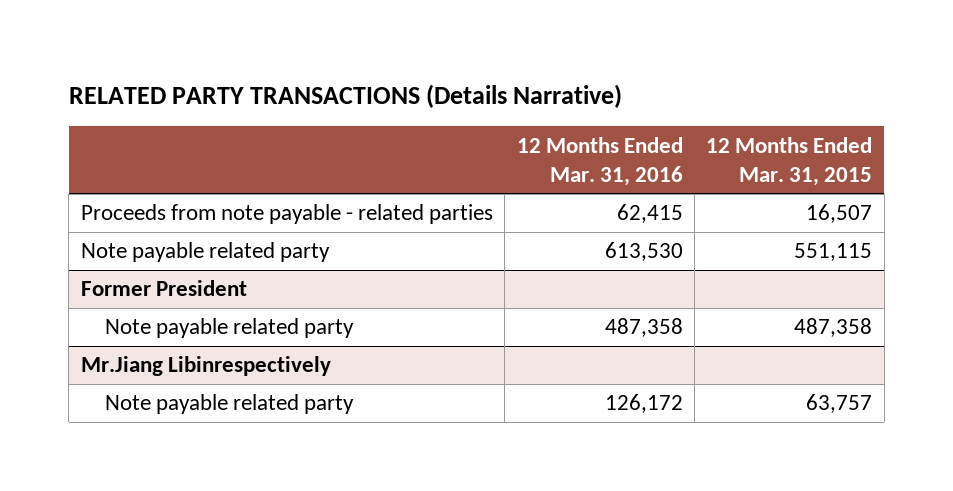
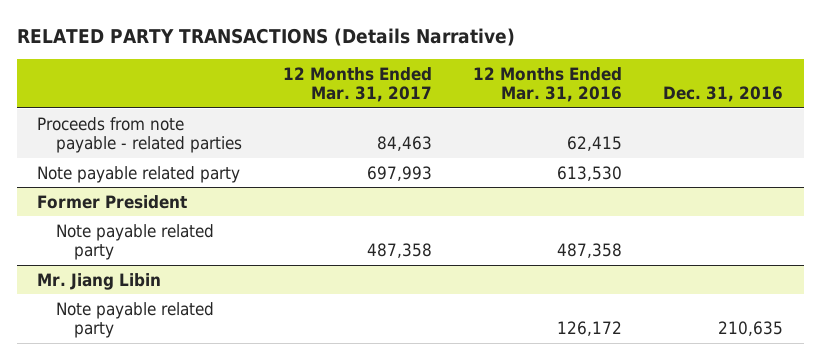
- | 12 Months Ended Mar. 31, 2016 | 12 Months Ended Mar. 31, 2015
+ | 12 Months Ended Mar. 31, 2017 | 12 Months Ended Mar. 31, 2016 | Dec. 31, 2016
- Mr.Jiang Libinrespectively
+ Mr. Jiang Libin

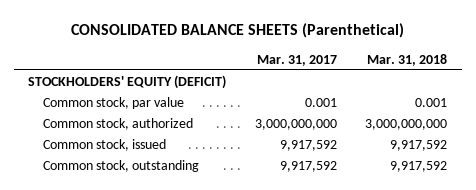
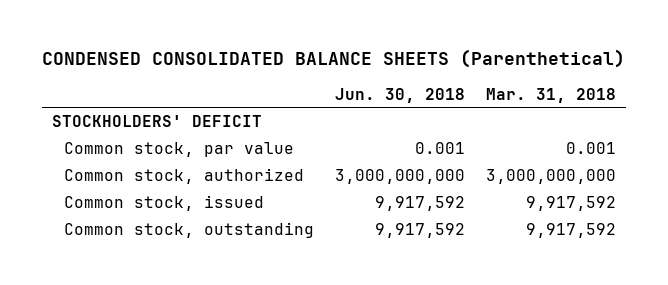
- CONSOLIDATED BALANCE SHEETS (Parenthetical)
+ CONDENSED CONSOLIDATED BALANCE SHEETS (Parenthetical)
- | Mar. 31, 2017 | Mar. 31, 2018
+ | Jun. 30, 2018 | Mar. 31, 2018
- STOCKHOLDERS' EQUITY (DEFICIT)
+ STOCKHOLDERS' DEFICIT

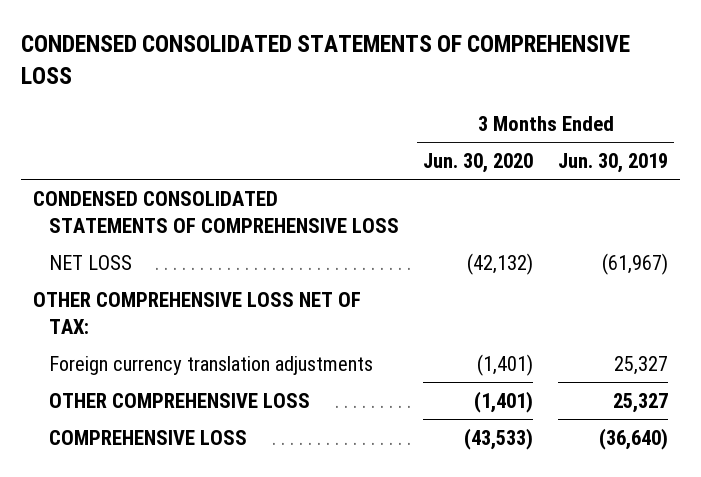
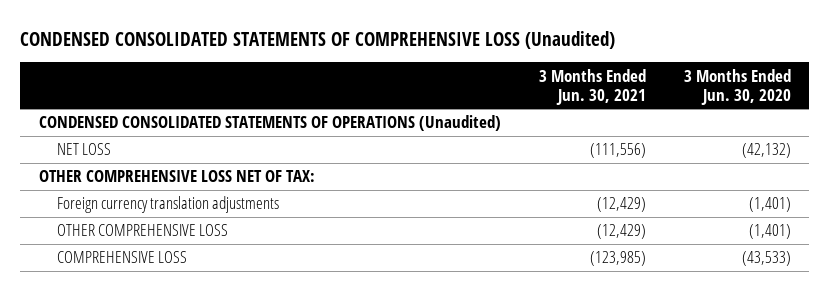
- CONDENSED CONSOLIDATED STATEMENTS OF COMPREHENSIVE LOSS
+ CONDENSED CONSOLIDATED STATEMENTS OF COMPREHENSIVE LOSS (Unaudited)
- | 3 Months Ended Jun. 30, 2020 | 3 Months Ended Jun. 30, 2019
+ | 3 Months Ended Jun. 30, 2021 | 3 Months Ended Jun. 30, 2020
- CONDENSED CONSOLIDATED STATEMENTS OF COMPREHENSIVE LOSS
+ CONDENSED CONSOLIDATED STATEMENTS OF OPERATIONS (Unaudited)

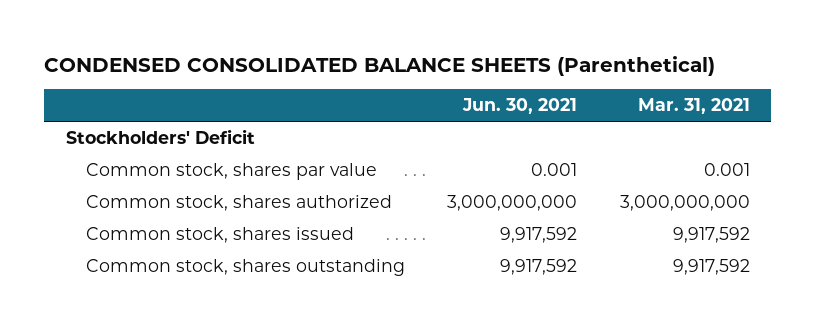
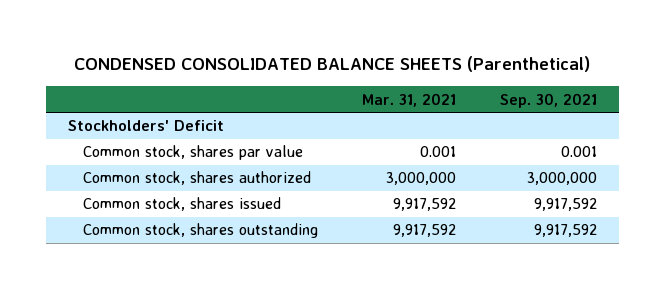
- | Jun. 30, 2021 | Mar. 31, 2021
+ | Mar. 31, 2021 | Sep. 30, 2021
- Common stock, shares authorized | 3,000,000,000 | 3,000,000,000
+ Common stock, shares authorized | 3,000,000 | 3,000,000

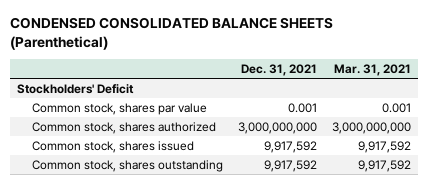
- | Mar. 31, 2021 | Sep. 30, 2021
+ | Dec. 31, 2021 | Mar. 31, 2021
- Common stock, shares authorized | 3,000,000 | 3,000,000
+ Common stock, shares authorized | 3,000,000,000 | 3,000,000,000

